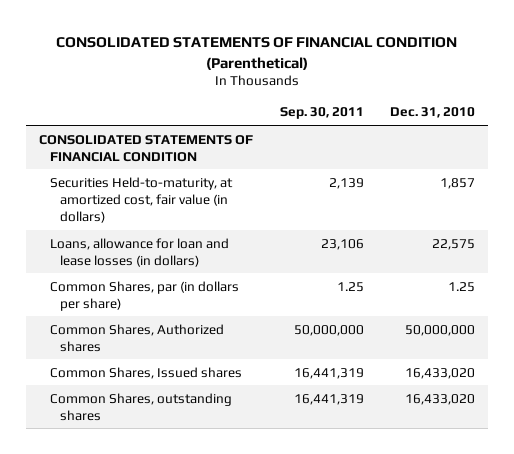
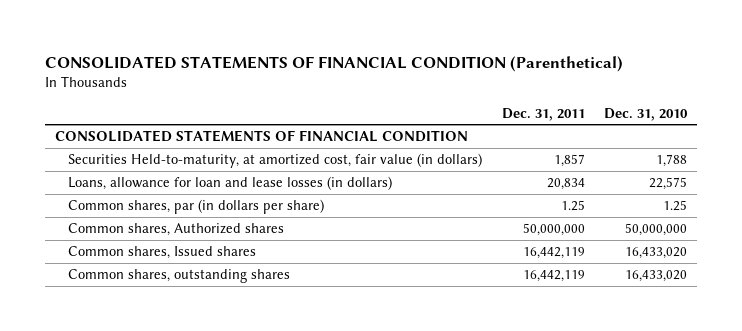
- | Sep. 30, 2011 | Dec. 31, 2010
+ | Dec. 31, 2011 | Dec. 31, 2010
- Securities Held-to-maturity, at amortized cost, fair value (in dollars) | 2,139 | 1,857
+ Securities Held-to-maturity, at amortized cost, fair value (in dollars) | 1,857 | 1,788
- Common Shares, par (in dollars per share) | 1.25 | 1.25
- Common Shares, Authorized shares | 50,000,000 | 50,000,000
- Common Shares, Issued shares | 16,441,319 | 16,433,020
- Common Shares, outstanding shares | 16,441,319 | 16,433,020
+ Common shares, par (in dollars per share) | 1.25 | 1.25
+ Common shares, Authorized shares | 50,000,000 | 50,000,000
+ Common shares, Issued shares | 16,442,119 | 16,433,020
+ Common shares, outstanding shares | 16,442,119 | 16,433,020

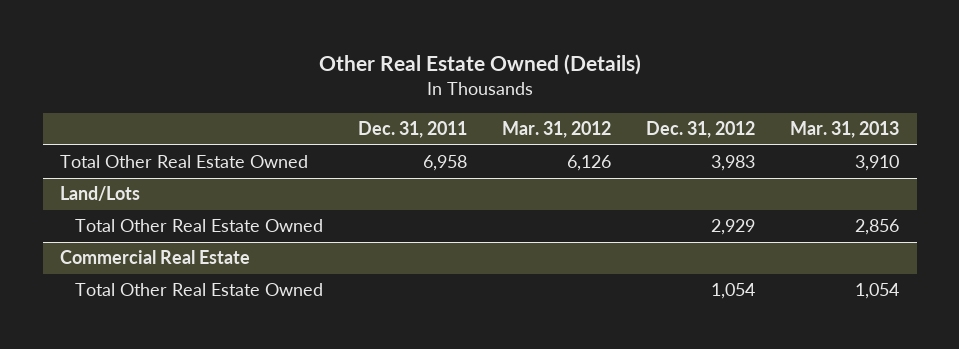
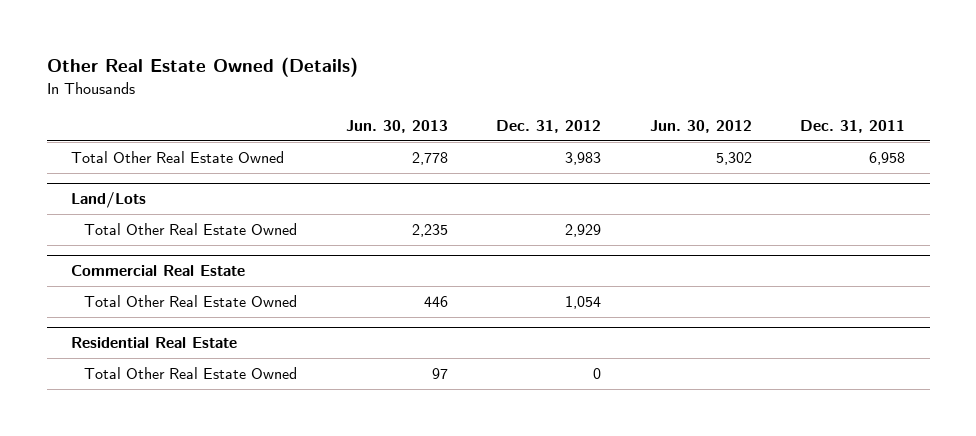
- | Dec. 31, 2011 | Mar. 31, 2012 | Dec. 31, 2012 | Mar. 31, 2013
+ | Jun. 30, 2013 | Dec. 31, 2012 | Jun. 30, 2012 | Dec. 31, 2011
+ Residential Real Estate
+ Total Other Real Estate Owned | 97 | 0 | |

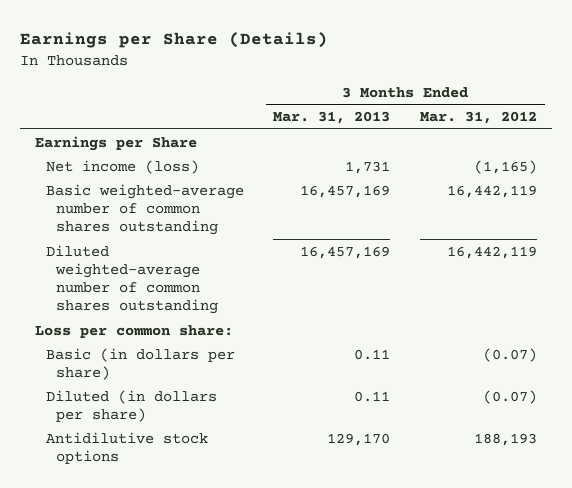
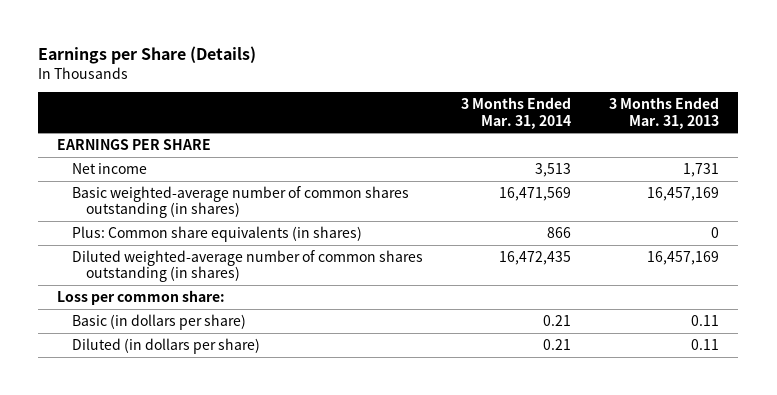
- | 3 Months Ended Mar. 31, 2013 | 3 Months Ended Mar. 31, 2012
+ | 3 Months Ended Mar. 31, 2014 | 3 Months Ended Mar. 31, 2013
- Earnings per Share
- Net income (loss) | 1,731 | (1,165)
- Basic weighted-average number of common shares outstanding | 16,457,169 | 16,442,119
- Diluted weighted-average number of common shares outstanding | 16,457,169 | 16,442,119
+ EARNINGS PER SHARE
+ Net income | 3,513 | 1,731
+ Basic weighted-average number of common shares outstanding (in shares) | 16,471,569 | 16,457,169
+ Plus: Common share equivalents (in shares) | 866 | 0
+ Diluted weighted-average number of common shares outstanding (in shares) | 16,472,435 | 16,457,169
- Antidilutive stock options | 129,170 | 188,193

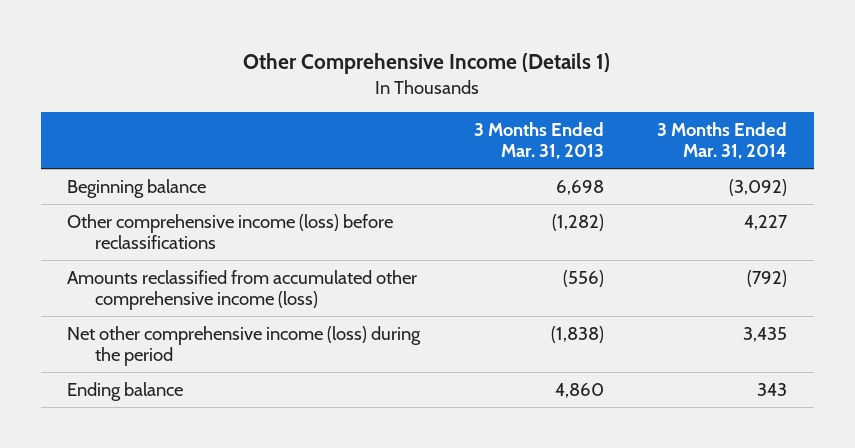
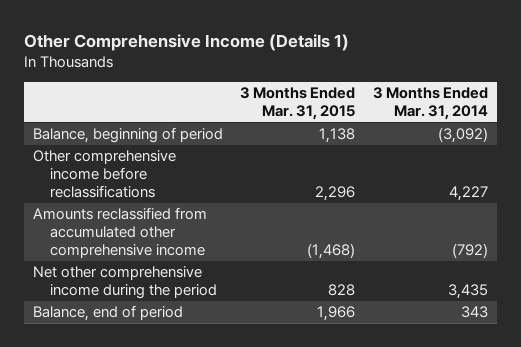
- | 3 Months Ended Mar. 31, 2013 | 3 Months Ended Mar. 31, 2014
+ | 3 Months Ended Mar. 31, 2015 | 3 Months Ended Mar. 31, 2014
- Beginning balance | 6,698 | (3,092)
- Other comprehensive income (loss) before reclassifications | (1,282) | 4,227
- Amounts reclassified from accumulated other comprehensive income (loss) | (556) | (792)
- Net other comprehensive income (loss) during the period | (1,838) | 3,435
- Ending balance | 4,860 | 343
+ Balance, beginning of period | 1,138 | (3,092)
+ Other comprehensive income before reclassifications | 2,296 | 4,227
+ Amounts reclassified from accumulated other comprehensive income | (1,468) | (792)
+ Net other comprehensive income during the period | 828 | 3,435
+ Balance, end of period | 1,966 | 343

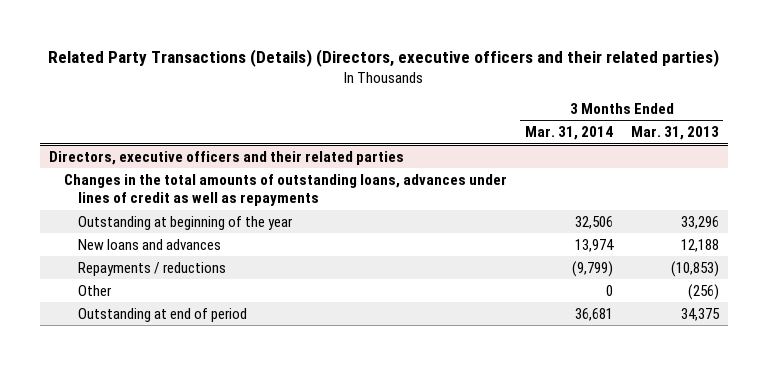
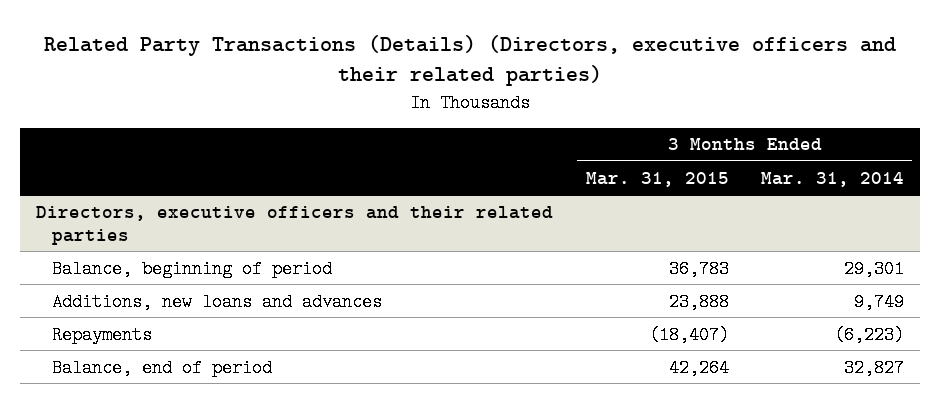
- | 3 Months Ended Mar. 31, 2014 | 3 Months Ended Mar. 31, 2013
+ | 3 Months Ended Mar. 31, 2015 | 3 Months Ended Mar. 31, 2014
@ Directors, executive officers and their related parties
- Changes in the total amounts of outstanding loans, advances under lines of credit as well as repayments
- Outstanding at beginning of the year | 32,506 | 33,296
- New loans and advances | 13,974 | 12,188
- Repayments / reductions | (9,799) | (10,853)
- Other | 0 | (256)
- Outstanding at end of period | 36,681 | 34,375
+ Balance, beginning of period | 36,783 | 29,301
+ Additions, new loans and advances | 23,888 | 9,749
+ Repayments | (18,407) | (6,223)
+ Balance, end of period | 42,264 | 32,827

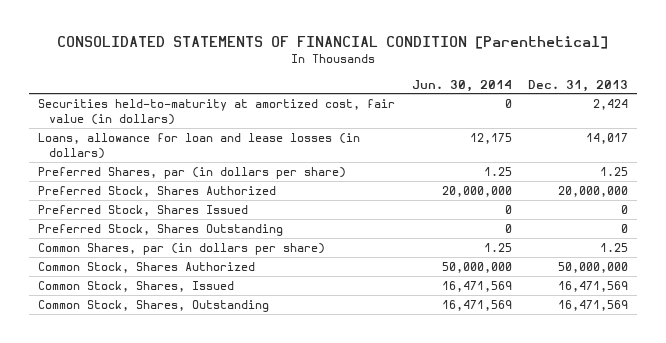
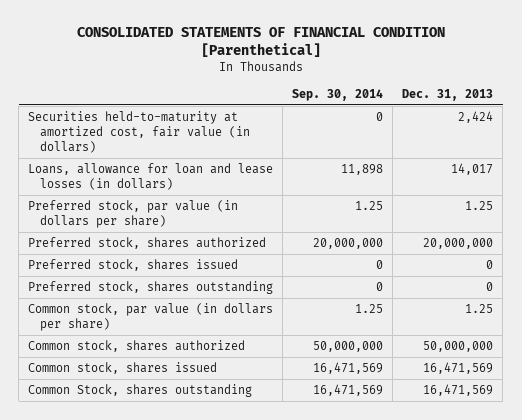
- | Jun. 30, 2014 | Dec. 31, 2013
+ | Sep. 30, 2014 | Dec. 31, 2013
- Preferred Shares, par (in dollars per share) | 1.25 | 1.25
- Preferred Stock, Shares Authorized | 20,000,000 | 20,000,000
- Preferred Stock, Shares Issued | 0 | 0
- Preferred Stock, Shares Outstanding | 0 | 0
- Common Shares, par (in dollars per share) | 1.25 | 1.25
- Common Stock, Shares Authorized | 50,000,000 | 50,000,000
- Common Stock, Shares, Issued | 16,471,569 | 16,471,569
- Common Stock, Shares, Outstanding | 16,471,569 | 16,471,569
+ Preferred stock, par value (in dollars per share) | 1.25 | 1.25
+ Preferred stock, shares authorized | 20,000,000 | 20,000,000
+ Preferred stock, shares issued | 0 | 0
+ Preferred stock, shares outstanding | 0 | 0
+ Common stock, par value (in dollars per share) | 1.25 | 1.25
+ Common stock, shares authorized | 50,000,000 | 50,000,000
+ Common stock, shares issued | 16,471,569 | 16,471,569
+ Common Stock, shares outstanding | 16,471,569 | 16,471,569

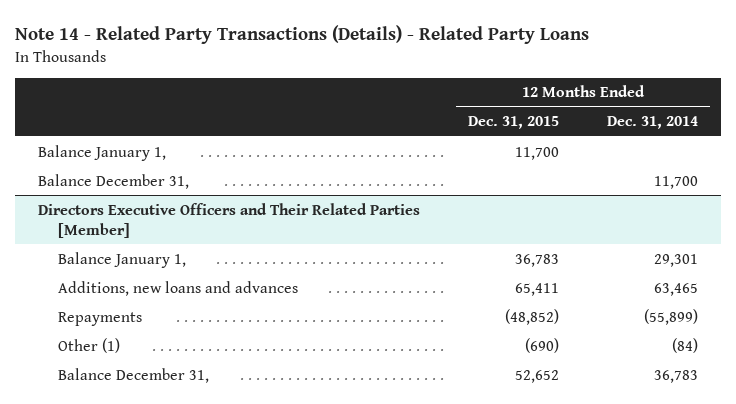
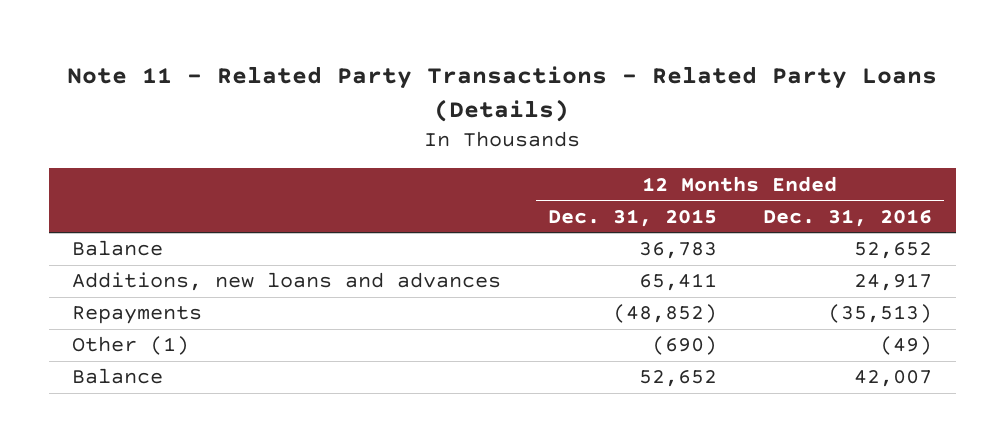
- Note 14 - Related Party Transactions (Details) - Related Party Loans
+ Note 11 - Related Party Transactions - Related Party Loans (Details)
- | 12 Months Ended Dec. 31, 2015 | 12 Months Ended Dec. 31, 2014
+ | 12 Months Ended Dec. 31, 2015 | 12 Months Ended Dec. 31, 2016
- Balance January 1, | 11,700 |
- Balance December 31, | | 11,700
- Directors Executive Officers and Their Related Parties [Member]
- Balance January 1, | 36,783 | 29,301
+ Balance | 36,783 | 52,652
- Balance December 31, | 52,652 | 36,783
+ Balance | 52,652 | 42,007

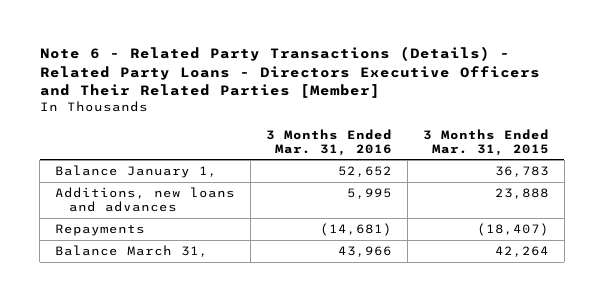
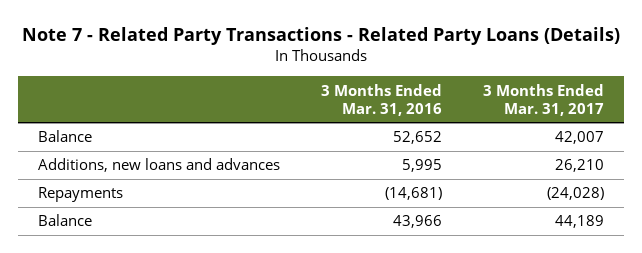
- Note 6 - Related Party Transactions (Details) - Related Party Loans - Directors Executive Officers and Their Related Parties [Member]
+ Note 7 - Related Party Transactions - Related Party Loans (Details)
- | 3 Months Ended Mar. 31, 2016 | 3 Months Ended Mar. 31, 2015
+ | 3 Months Ended Mar. 31, 2016 | 3 Months Ended Mar. 31, 2017
- Balance January 1, | 52,652 | 36,783
+ Balance | 52,652 | 42,007
- Balance March 31, | 43,966 | 42,264
+ Balance | 43,966 | 44,189

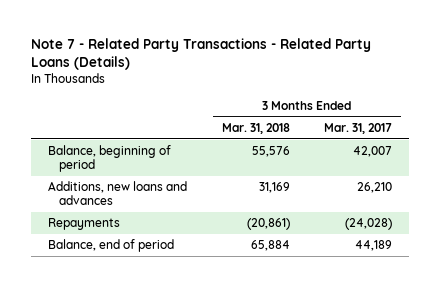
- | 3 Months Ended Mar. 31, 2016 | 3 Months Ended Mar. 31, 2017
+ | 3 Months Ended Mar. 31, 2018 | 3 Months Ended Mar. 31, 2017
- Balance | 52,652 | 42,007
+ Balance, beginning of period | 55,576 | 42,007
- Balance | 43,966 | 44,189
+ Balance, end of period | 65,884 | 44,189

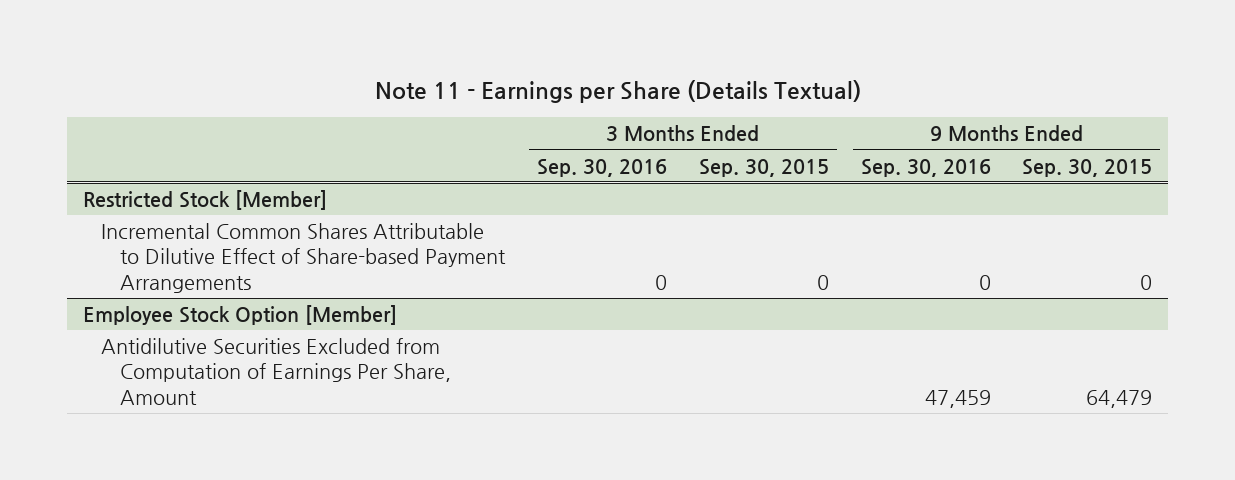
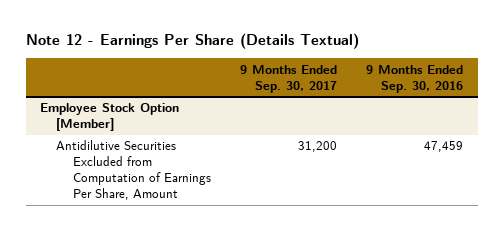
- Note 11 - Earnings per Share (Details Textual)
+ Note 12 - Earnings Per Share (Details Textual)
- | 3 Months Ended Sep. 30, 2016 | 3 Months Ended Sep. 30, 2015 | 9 Months Ended Sep. 30, 2016 | 9 Months Ended Sep. 30, 2015
+ | 9 Months Ended Sep. 30, 2017 | 9 Months Ended Sep. 30, 2016
- Restricted Stock [Member]
- Incremental Common Shares Attributable to Dilutive Effect of Share-based Payment Arrangements | 0 | 0 | 0 | 0

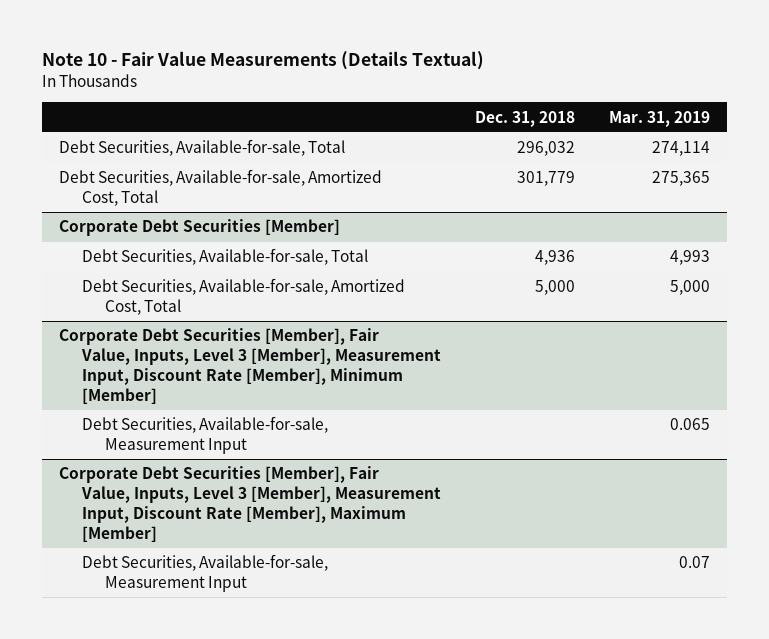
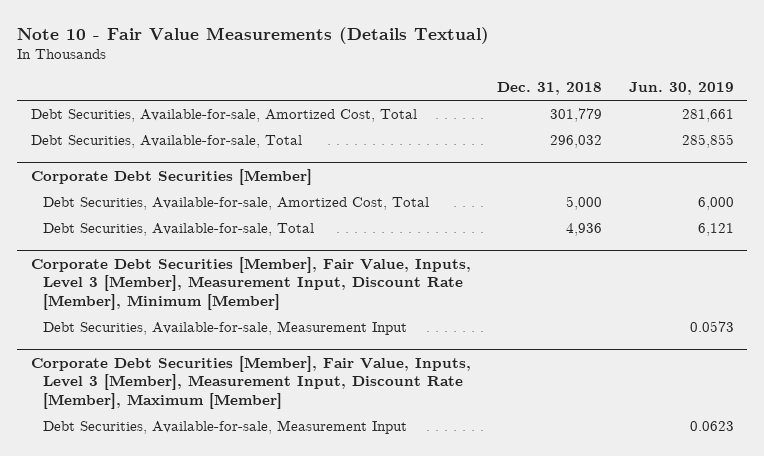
- | Dec. 31, 2018 | Mar. 31, 2019
+ | Dec. 31, 2018 | Jun. 30, 2019
moved down: Debt Securities, Available-for-sale, Total | 296,032 | 285,855
@ Corporate Debt Securities [Member]
moved down: Debt Securities, Available-for-sale, Total | 4,936 | 6,121

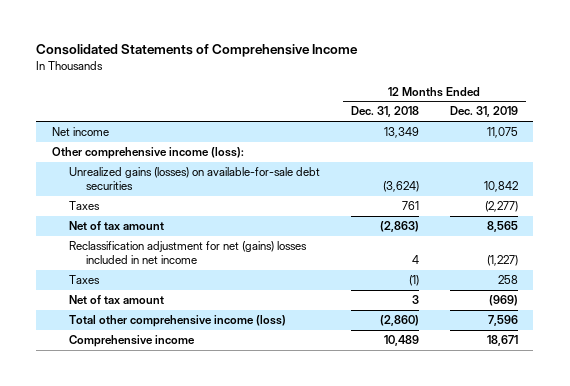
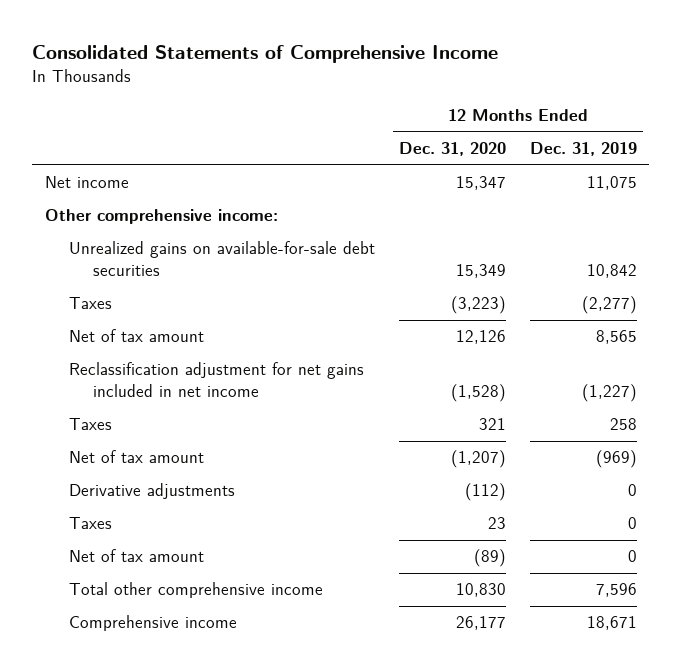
- | 12 Months Ended Dec. 31, 2018 | 12 Months Ended Dec. 31, 2019
+ | 12 Months Ended Dec. 31, 2020 | 12 Months Ended Dec. 31, 2019
- Other comprehensive income (loss):
- Unrealized gains (losses) on available-for-sale debt securities | (3,624) | 10,842
+ Other comprehensive income:
+ Unrealized gains on available-for-sale debt securities | 15,349 | 10,842
- Reclassification adjustment for net (gains) losses included in net income | 4 | (1,227)
+ Reclassification adjustment for net gains included in net income | (1,528) | (1,227)
- Total other comprehensive income (loss) | (2,860) | 7,596
+ Derivative adjustments | (112) | 0
+ Taxes | 23 | 0
+ Net of tax amount | (89) | 0
+ Total other comprehensive income | 10,830 | 7,596

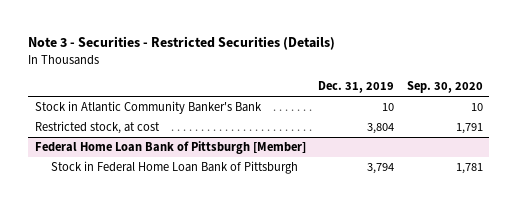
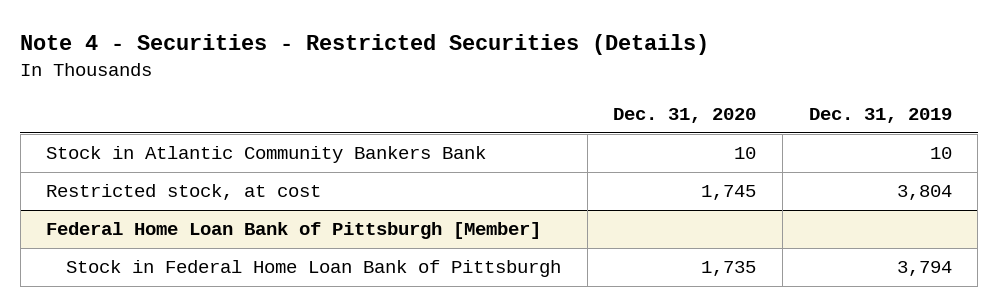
- Note 3 - Securities - Restricted Securities (Details)
+ Note 4 - Securities - Restricted Securities (Details)
- | Dec. 31, 2019 | Sep. 30, 2020
+ | Dec. 31, 2020 | Dec. 31, 2019
- Stock in Atlantic Community Banker's Bank | 10 | 10
+ Stock in Atlantic Community Bankers Bank | 10 | 10

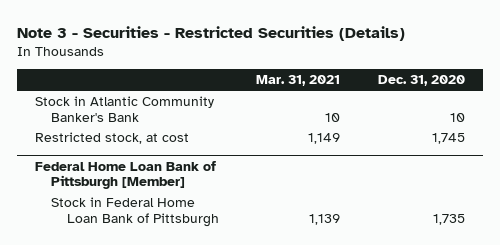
- Note 4 - Securities - Restricted Securities (Details)
+ Note 3 - Securities - Restricted Securities (Details)
- | Dec. 31, 2020 | Dec. 31, 2019
+ | Mar. 31, 2021 | Dec. 31, 2020
- Stock in Atlantic Community Bankers Bank | 10 | 10
+ Stock in Atlantic Community Banker's Bank | 10 | 10

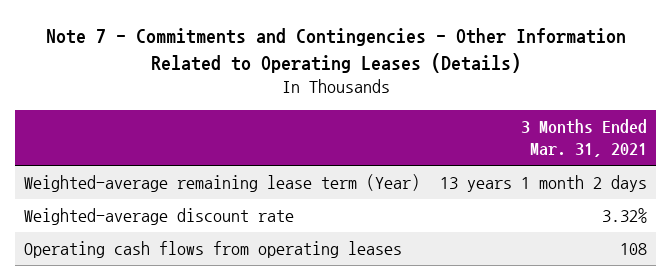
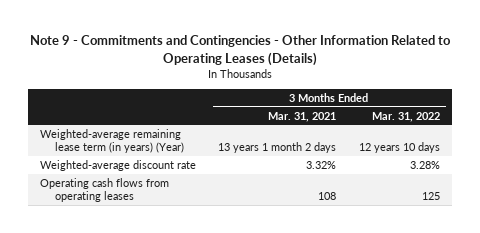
- Note 7 - Commitments and Contingencies - Other Information Related to Operating Leases (Details)
+ Note 9 - Commitments and Contingencies - Other Information Related to Operating Leases (Details)
- | 3 Months Ended Mar. 31, 2021
+ | 3 Months Ended Mar. 31, 2021 | 3 Months Ended Mar. 31, 2022
- Weighted-average remaining lease term (Year) | 13 years 1 month 2 days
+ Weighted-average remaining lease term (in years) (Year) | 13 years 1 month 2 days | 12 years 10 days

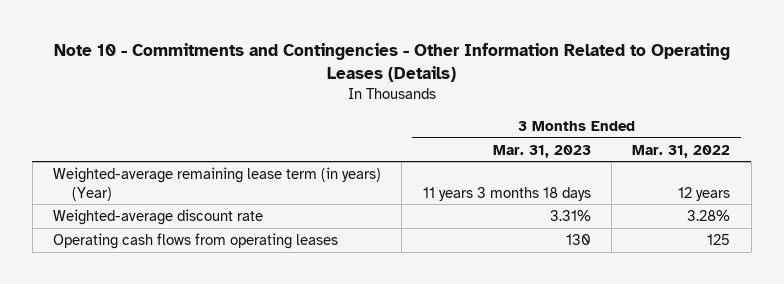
- Note 9 - Commitments and Contingencies - Other Information Related to Operating Leases (Details)
+ Note 10 - Commitments and Contingencies - Other Information Related to Operating Leases (Details)
- | 3 Months Ended Mar. 31, 2021 | 3 Months Ended Mar. 31, 2022
+ | 3 Months Ended Mar. 31, 2023 | 3 Months Ended Mar. 31, 2022
- Weighted-average remaining lease term (in years) (Year) | 13 years 1 month 2 days | 12 years 10 days
+ Weighted-average remaining lease term (in years) (Year) | 11 years 3 months 18 days | 12 years

